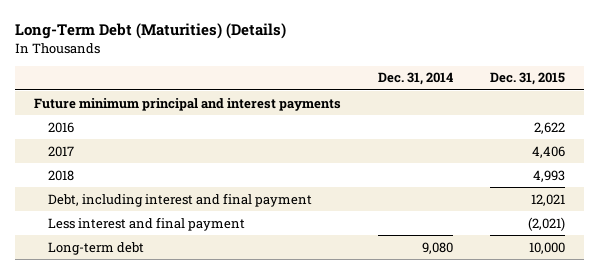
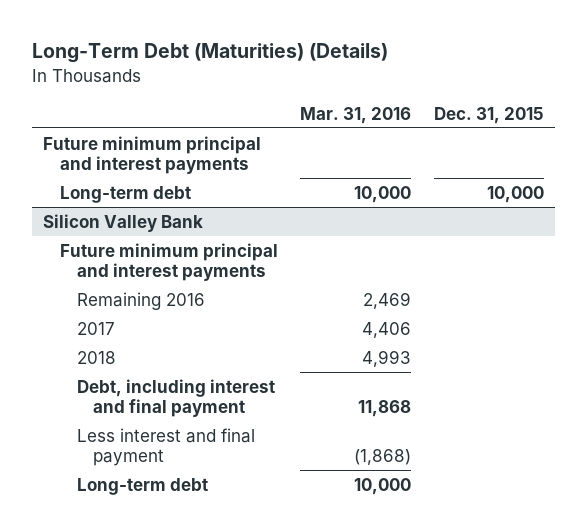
- | Dec. 31, 2014 | Dec. 31, 2015
+ | Mar. 31, 2016 | Dec. 31, 2015
- 2016 | | 2,622
- 2017 | | 4,406
- 2018 | | 4,993
- Debt, including interest and final payment | | 12,021
- Less interest and final payment | | (2,021)
+ Silicon Valley Bank
+ Future minimum principal and interest payments
+ Remaining 2016 | 2,469 |
+ 2017 | 4,406 |
+ 2018 | 4,993 |
+ Debt, including interest and final payment | 11,868 |
+ Less interest and final payment | (1,868) |
+ Long-term debt | 10,000 |

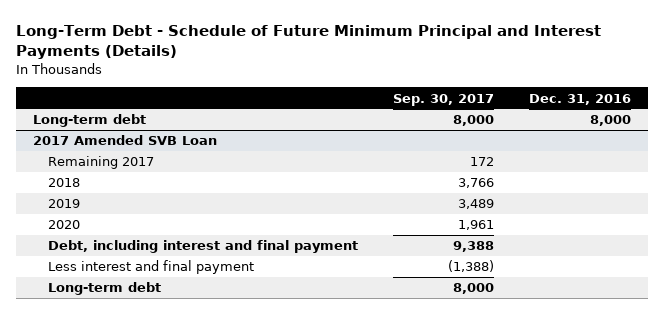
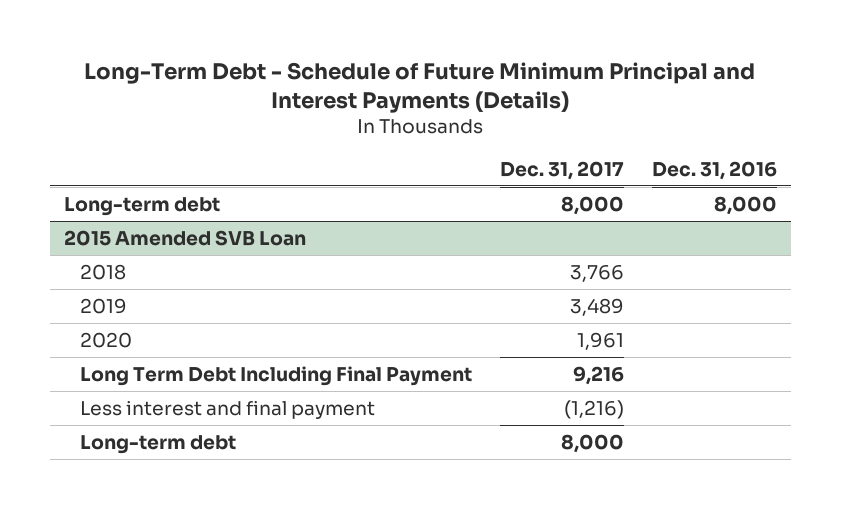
- | Sep. 30, 2017 | Dec. 31, 2016
+ | Dec. 31, 2017 | Dec. 31, 2016
- 2017 Amended SVB Loan
- Remaining 2017 | 172 |
+ 2015 Amended SVB Loan
- Debt, including interest and final payment | 9,388 |
+ Long Term Debt Including Final Payment | 9,216 |

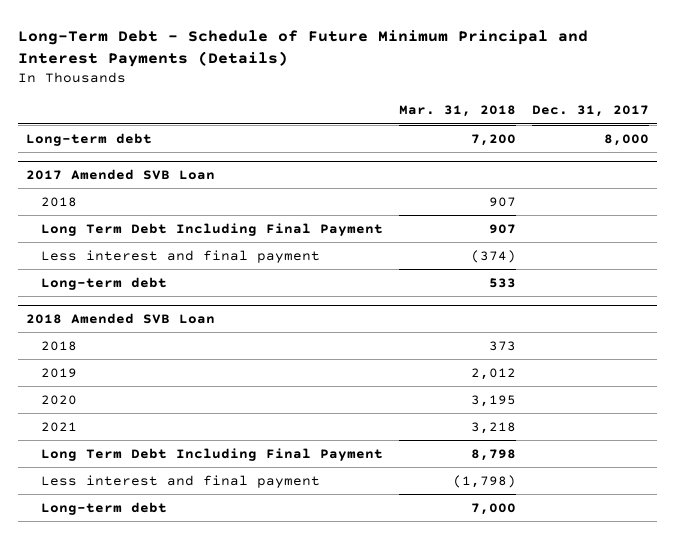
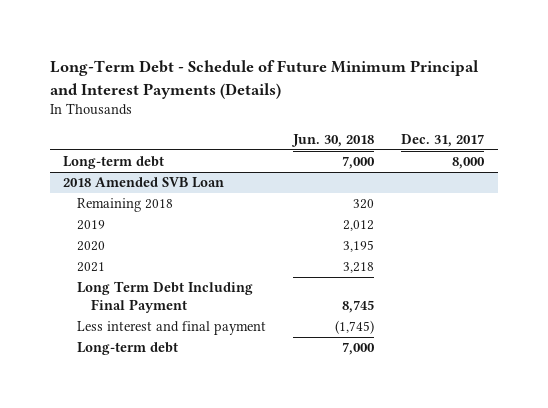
- | Mar. 31, 2018 | Dec. 31, 2017
+ | Jun. 30, 2018 | Dec. 31, 2017
- 2017 Amended SVB Loan
- 2018 | 907 |
- Long Term Debt Including Final Payment | 907 |
- Less interest and final payment | (374) |
- Long-term debt | 533 |
@ 2018 Amended SVB Loan
- 2018 | 373 |
+ Remaining 2018 | 320 |

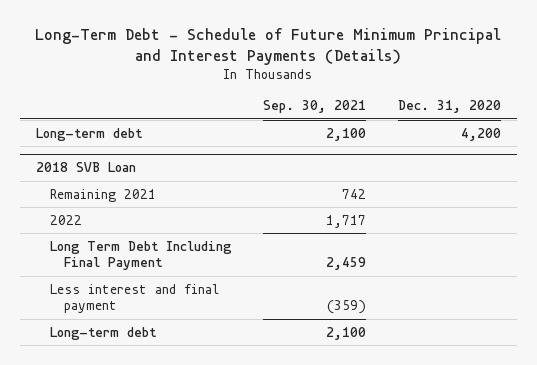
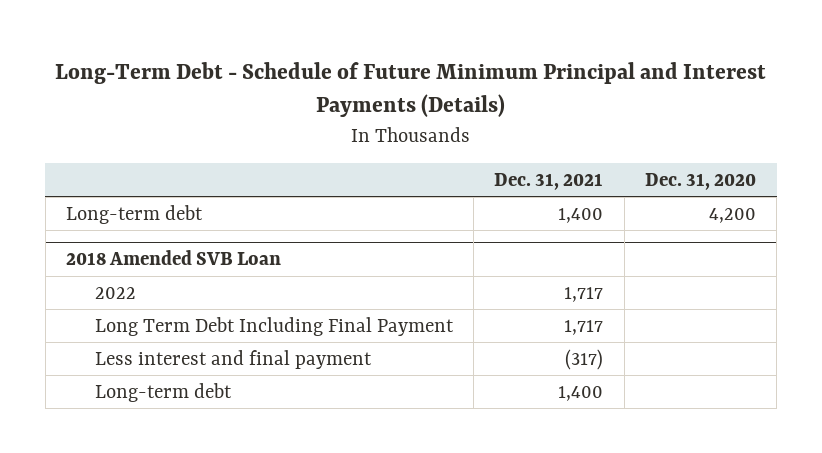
- | Sep. 30, 2021 | Dec. 31, 2020
+ | Dec. 31, 2021 | Dec. 31, 2020
- 2018 SVB Loan
- Remaining 2021 | 742 |
+ 2018 Amended SVB Loan

